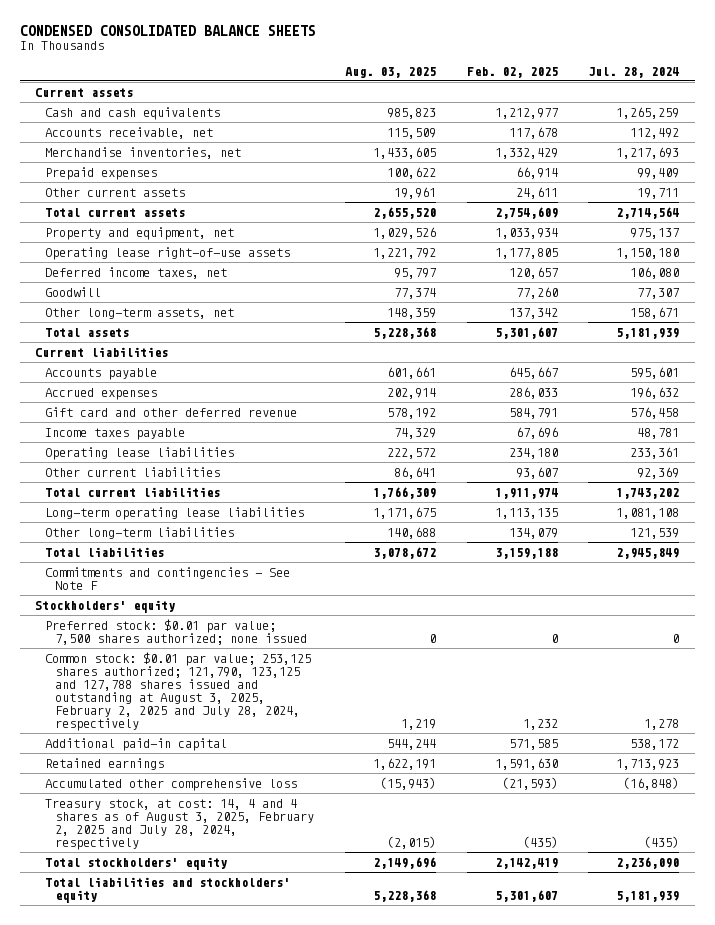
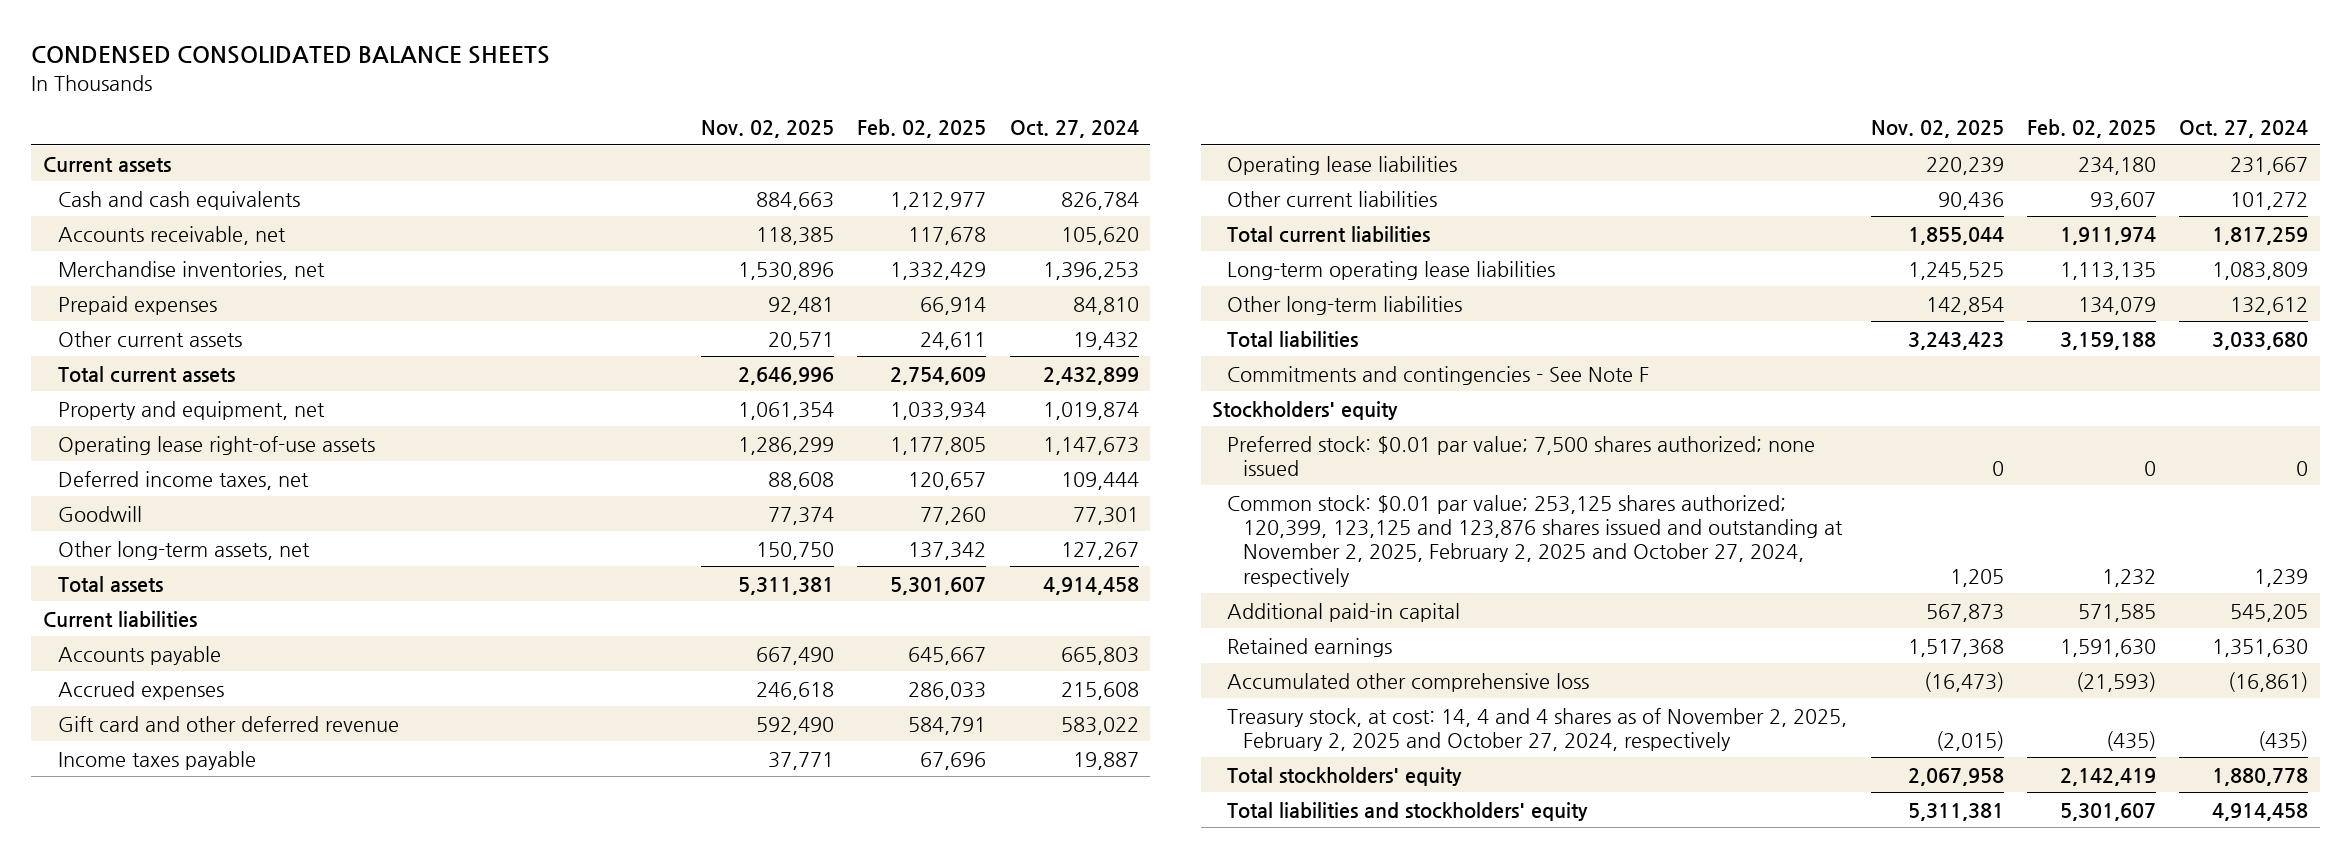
- | Aug. 03, 2025 | Feb. 02, 2025 | Jul. 28, 2024
+ | Nov. 02, 2025 | Feb. 02, 2025 | Oct. 27, 2024
- Common stock: $0.01 par value; 253,125 shares authorized; 121,790, 123,125 and 127,788 shares issued and outstanding at August 3, 2025, February 2, 2025 and July 28, 2024, respectively | 1,219 | 1,232 | 1,278
+ Common stock: $0.01 par value; 253,125 shares authorized; 120,399, 123,125 and 123,876 shares issued and outstanding at November 2, 2025, February 2, 2025 and October 27, 2024, respectively | 1,205 | 1,232 | 1,239
- Treasury stock, at cost: 14, 4 and 4 shares as of August 3, 2025, February 2, 2025 and July 28, 2024, respectively | (2,015) | (435) | (435)
+ Treasury stock, at cost: 14, 4 and 4 shares as of November 2, 2025, February 2, 2025 and October 27, 2024, respectively | (2,015) | (435) | (435)

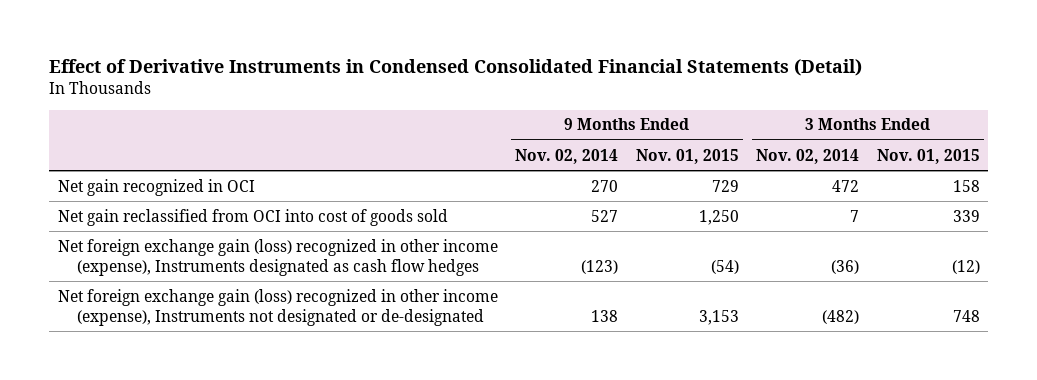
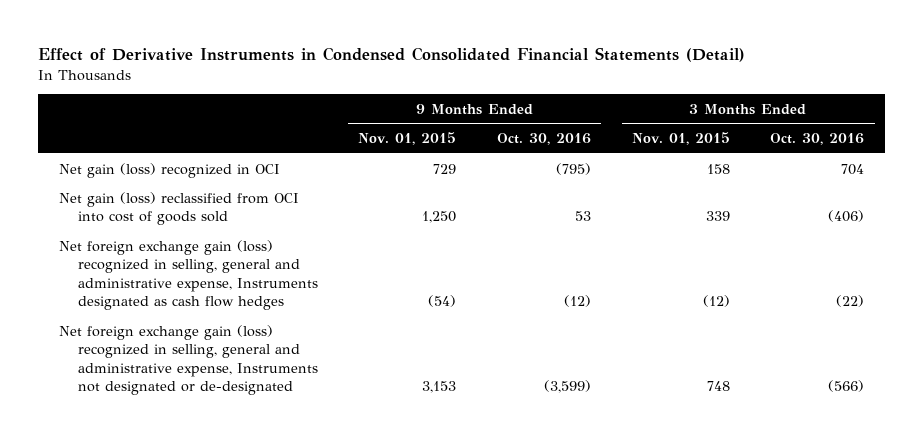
- | 9 Months Ended Nov. 02, 2014 | 9 Months Ended Nov. 01, 2015 | 3 Months Ended Nov. 02, 2014 | 3 Months Ended Nov. 01, 2015
+ | 9 Months Ended Nov. 01, 2015 | 9 Months Ended Oct. 30, 2016 | 3 Months Ended Nov. 01, 2015 | 3 Months Ended Oct. 30, 2016
- Net gain recognized in OCI | 270 | 729 | 472 | 158
- Net gain reclassified from OCI into cost of goods sold | 527 | 1,250 | 7 | 339
- Net foreign exchange gain (loss) recognized in other income (expense), Instruments designated as cash flow hedges | (123) | (54) | (36) | (12)
- Net foreign exchange gain (loss) recognized in other income (expense), Instruments not designated or de-designated | 138 | 3,153 | (482) | 748
+ Net gain (loss) recognized in OCI | 729 | (795) | 158 | 704
+ Net gain (loss) reclassified from OCI into cost of goods sold | 1,250 | 53 | 339 | (406)
+ Net foreign exchange gain (loss) recognized in selling, general and administrative expense, Instruments designated as cash flow hedges | (54) | (12) | (12) | (22)
+ Net foreign exchange gain (loss) recognized in selling, general and administrative expense, Instruments not designated or de-designated | 3,153 | (3,599) | 748 | (566)

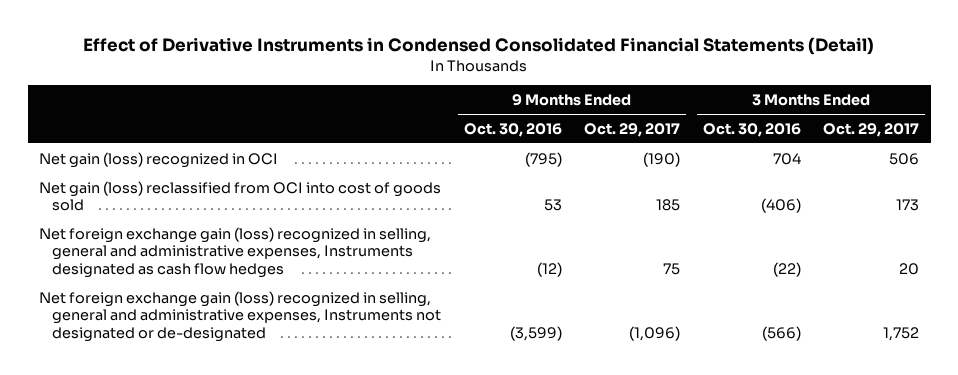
- | 9 Months Ended Nov. 01, 2015 | 9 Months Ended Oct. 30, 2016 | 3 Months Ended Nov. 01, 2015 | 3 Months Ended Oct. 30, 2016
+ | 9 Months Ended Oct. 30, 2016 | 9 Months Ended Oct. 29, 2017 | 3 Months Ended Oct. 30, 2016 | 3 Months Ended Oct. 29, 2017
- Net foreign exchange gain (loss) recognized in selling, general and administrative expense, Instruments designated as cash flow hedges | (54) | (12) | (12) | (22)
- Net foreign exchange gain (loss) recognized in selling, general and administrative expense, Instruments not designated or de-designated | 3,153 | (3,599) | 748 | (566)
+ Net foreign exchange gain (loss) recognized in selling, general and administrative expenses, Instruments designated as cash flow hedges | (12) | 75 | (22) | 20
+ Net foreign exchange gain (loss) recognized in selling, general and administrative expenses, Instruments not designated or de-designated | (3,599) | (1,096) | (566) | 1,752

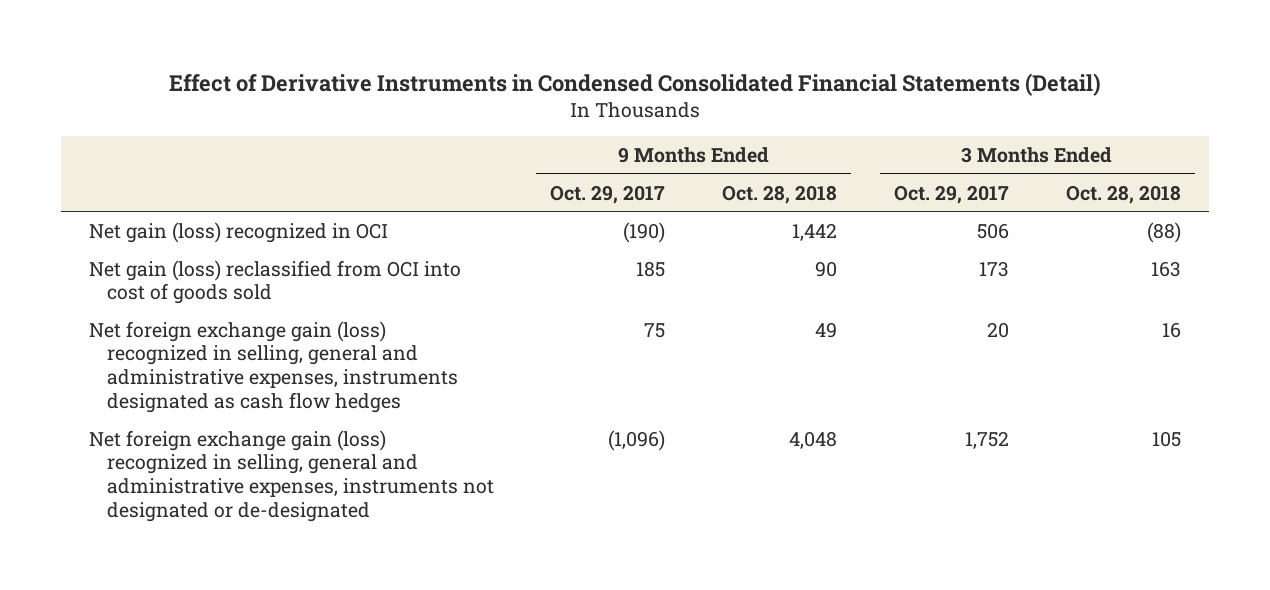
- | 9 Months Ended Oct. 30, 2016 | 9 Months Ended Oct. 29, 2017 | 3 Months Ended Oct. 30, 2016 | 3 Months Ended Oct. 29, 2017
+ | 9 Months Ended Oct. 29, 2017 | 9 Months Ended Oct. 28, 2018 | 3 Months Ended Oct. 29, 2017 | 3 Months Ended Oct. 28, 2018
- Net foreign exchange gain (loss) recognized in selling, general and administrative expenses, Instruments designated as cash flow hedges | (12) | 75 | (22) | 20
- Net foreign exchange gain (loss) recognized in selling, general and administrative expenses, Instruments not designated or de-designated | (3,599) | (1,096) | (566) | 1,752
+ Net foreign exchange gain (loss) recognized in selling, general and administrative expenses, instruments designated as cash flow hedges | 75 | 49 | 20 | 16
+ Net foreign exchange gain (loss) recognized in selling, general and administrative expenses, instruments not designated or de-designated | (1,096) | 4,048 | 1,752 | 105

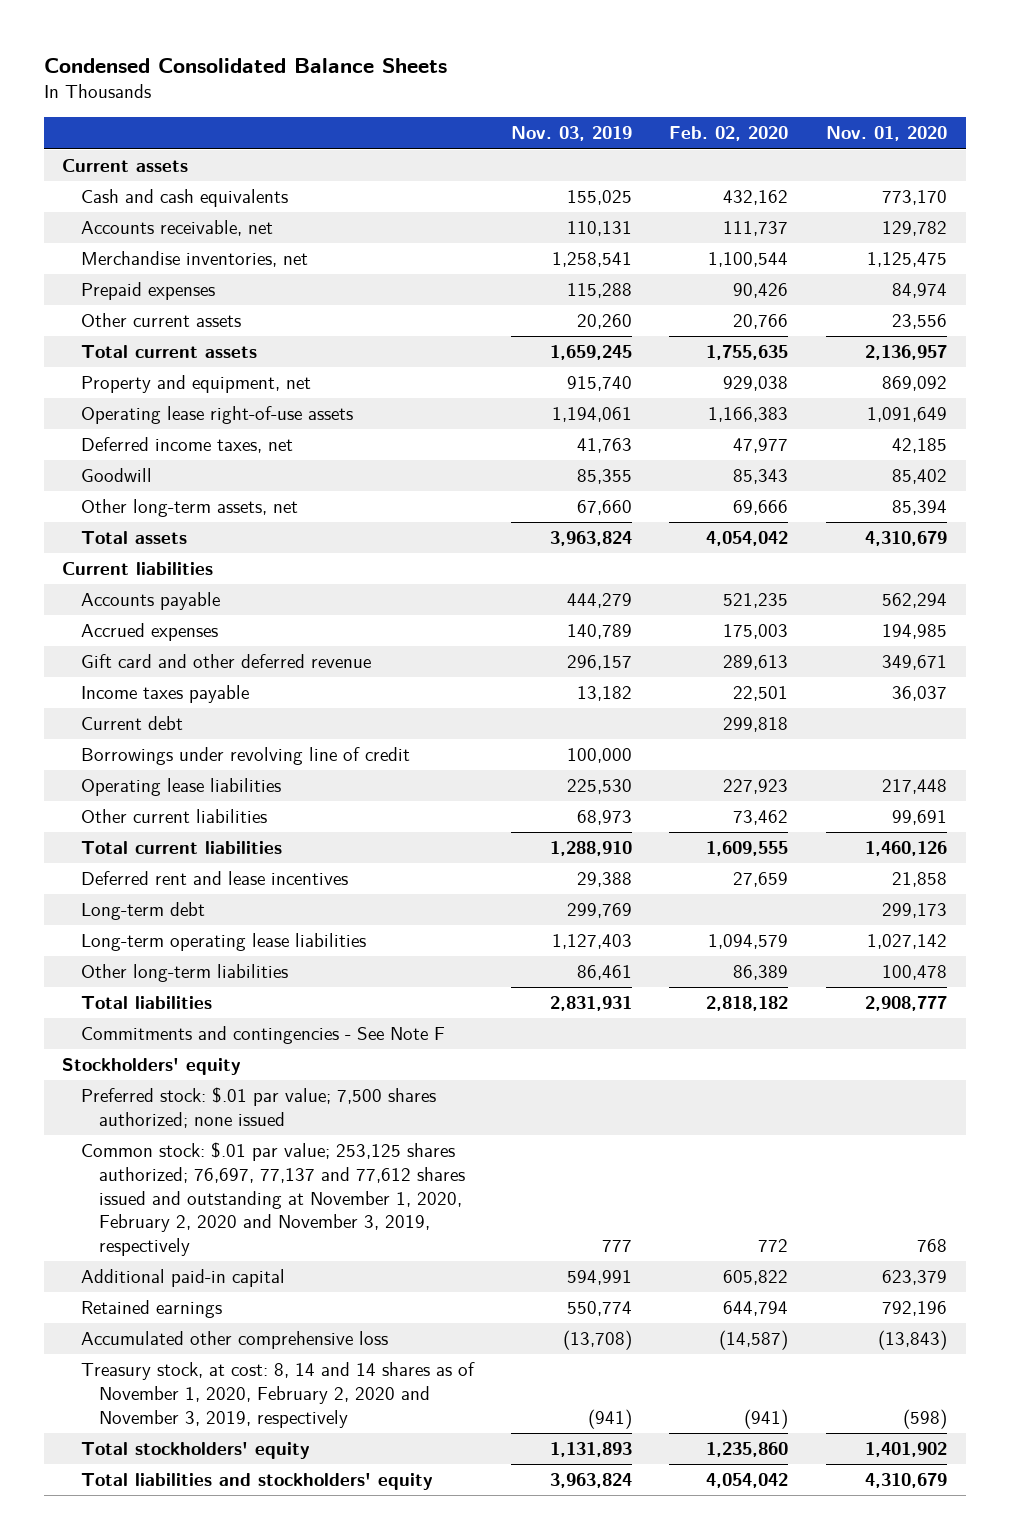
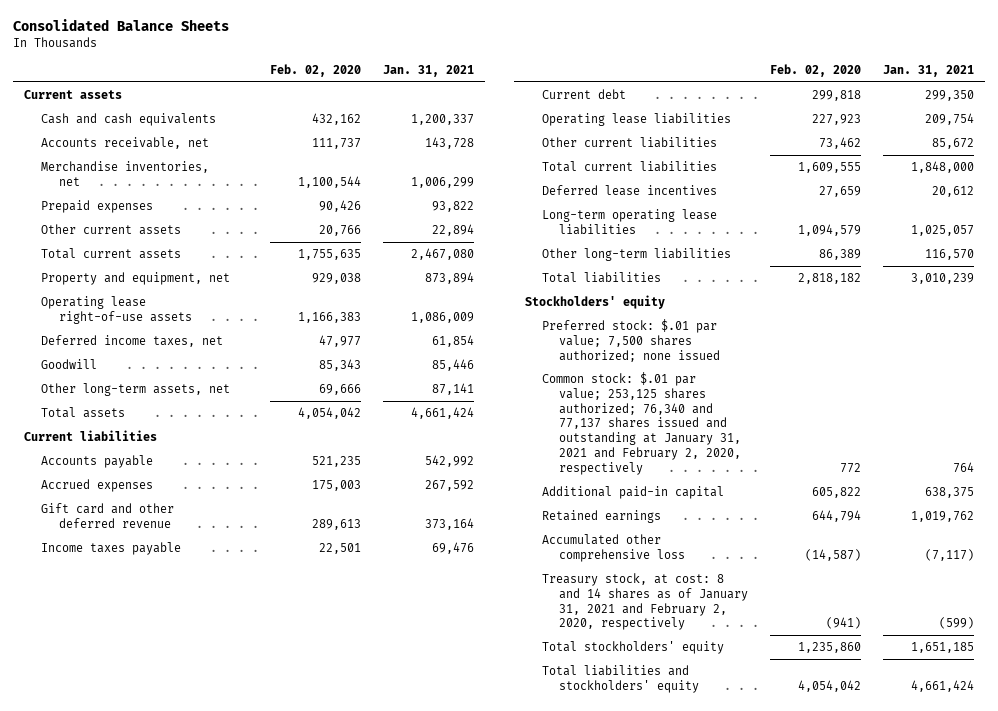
- Condensed Consolidated Balance Sheets
+ Consolidated Balance Sheets
- | Nov. 03, 2019 | Feb. 02, 2020 | Nov. 01, 2020
+ | Feb. 02, 2020 | Jan. 31, 2021
- Borrowings under revolving line of credit | 100,000 | |
- Deferred rent and lease incentives | 29,388 | 27,659 | 21,858
- Long-term debt | 299,769 | | 299,173
+ Deferred lease incentives | 27,659 | 20,612
- Commitments and contingencies - See Note F
- Common stock: $.01 par value; 253,125 shares authorized; 76,697, 77,137 and 77,612 shares issued and outstanding at November 1, 2020, February 2, 2020 and November 3, 2019, respectively | 777 | 772 | 768
+ Common stock: $.01 par value; 253,125 shares authorized; 76,340 and 77,137 shares issued and outstanding at January 31, 2021 and February 2, 2020, respectively | 772 | 764
- Treasury stock, at cost: 8, 14 and 14 shares as of November 1, 2020, February 2, 2020 and November 3, 2019, respectively | (941) | (941) | (598)
+ Treasury stock, at cost: 8 and 14 shares as of January 31, 2021 and February 2, 2020, respectively | (941) | (599)

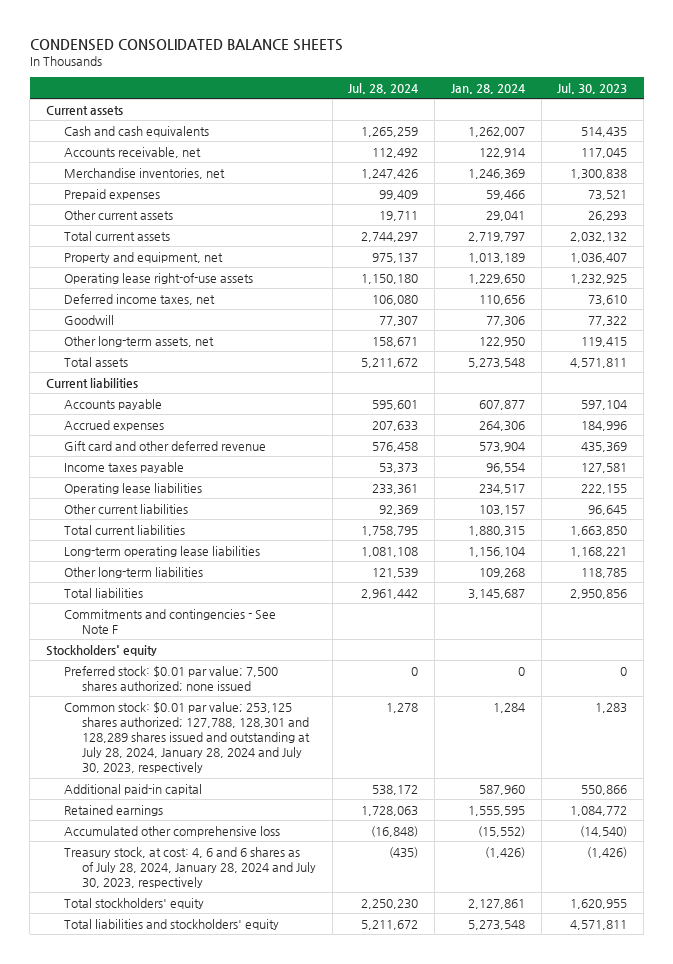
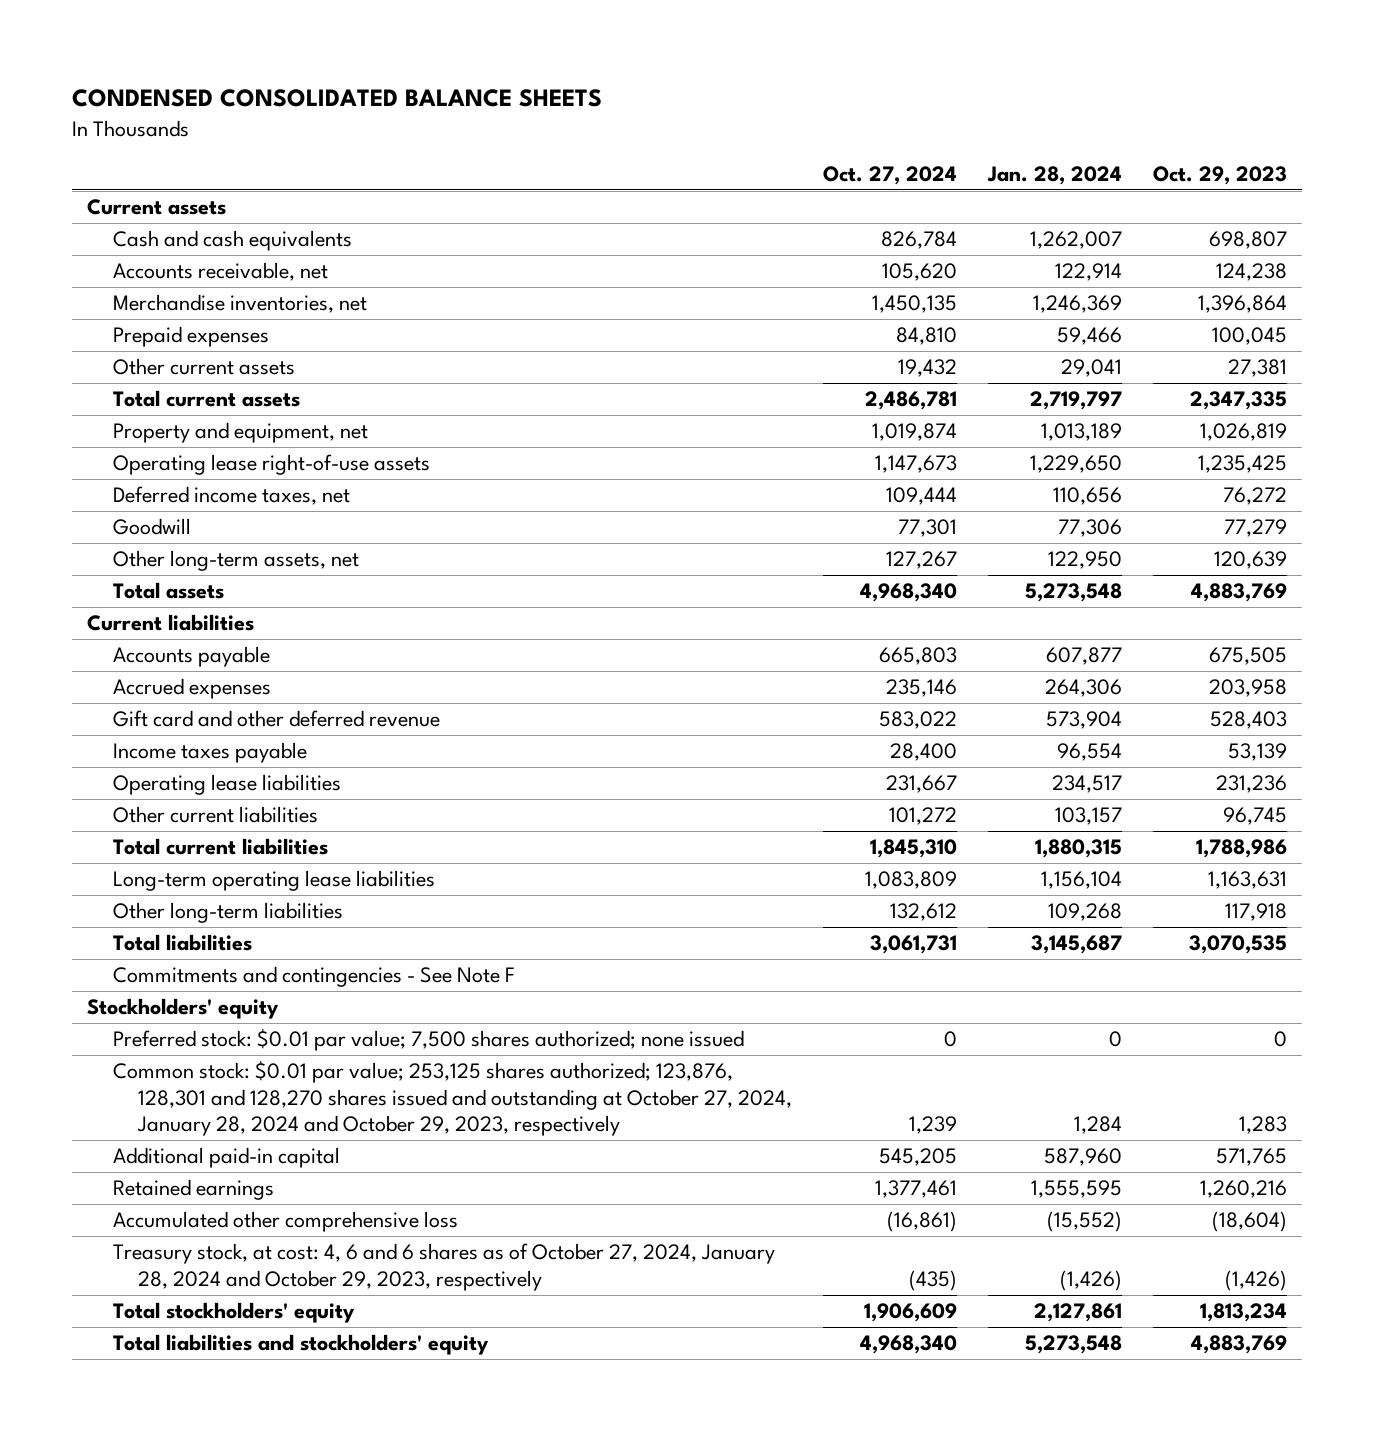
- | Jul. 28, 2024 | Jan. 28, 2024 | Jul. 30, 2023
+ | Oct. 27, 2024 | Jan. 28, 2024 | Oct. 29, 2023
- Common stock: $0.01 par value; 253,125 shares authorized; 127,788, 128,301 and 128,289 shares issued and outstanding at July 28, 2024, January 28, 2024 and July 30, 2023, respectively | 1,278 | 1,284 | 1,283
+ Common stock: $0.01 par value; 253,125 shares authorized; 123,876, 128,301 and 128,270 shares issued and outstanding at October 27, 2024, January 28, 2024 and October 29, 2023, respectively | 1,239 | 1,284 | 1,283
- Treasury stock, at cost: 4, 6 and 6 shares as of July 28, 2024, January 28, 2024 and July 30, 2023, respectively | (435) | (1,426) | (1,426)
+ Treasury stock, at cost: 4, 6 and 6 shares as of October 27, 2024, January 28, 2024 and October 29, 2023, respectively | (435) | (1,426) | (1,426)

